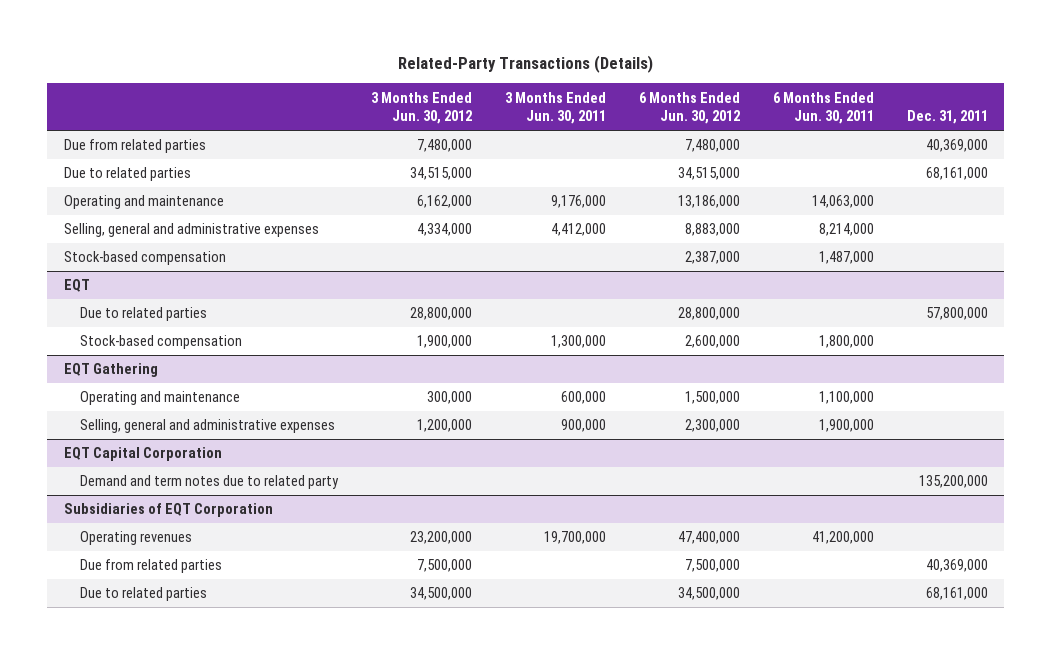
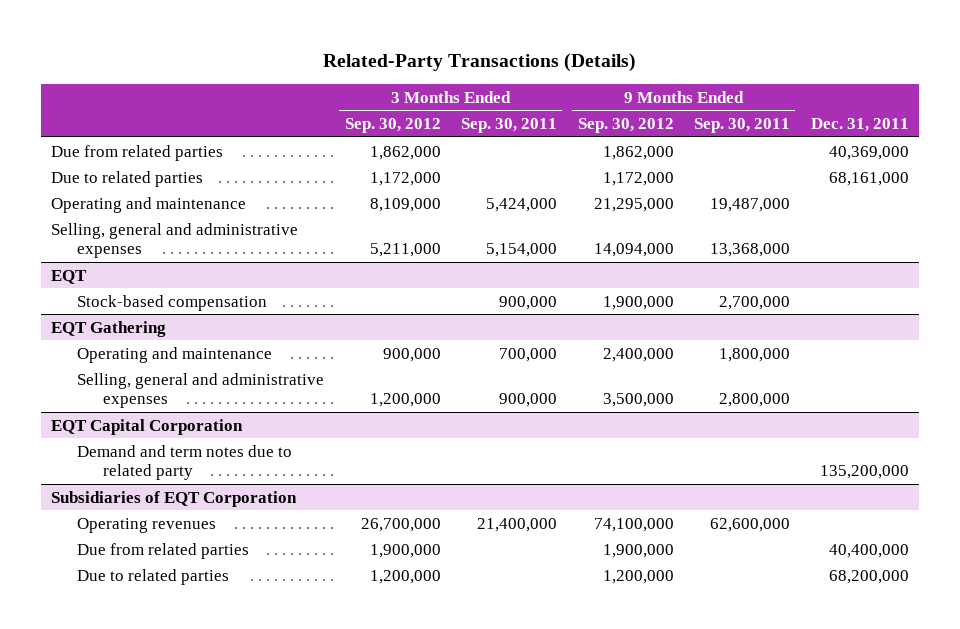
- | 3 Months Ended Jun. 30, 2012 | 3 Months Ended Jun. 30, 2011 | 6 Months Ended Jun. 30, 2012 | 6 Months Ended Jun. 30, 2011 | Dec. 31, 2011
+ | 3 Months Ended Sep. 30, 2012 | 3 Months Ended Sep. 30, 2011 | 9 Months Ended Sep. 30, 2012 | 9 Months Ended Sep. 30, 2011 | Dec. 31, 2011
- Stock-based compensation | | | 2,387,000 | 1,487,000 |
@ EQT
- Due to related parties | 28,800,000 | | 28,800,000 | | 57,800,000
@ Subsidiaries of EQT Corporation
- Due from related parties | 7,500,000 | | 7,500,000 | | 40,369,000
- Due to related parties | 34,500,000 | | 34,500,000 | | 68,161,000
+ Due from related parties | 1,900,000 | | 1,900,000 | | 40,400,000
+ Due to related parties | 1,200,000 | | 1,200,000 | | 68,200,000

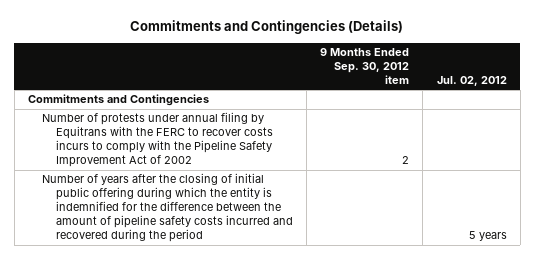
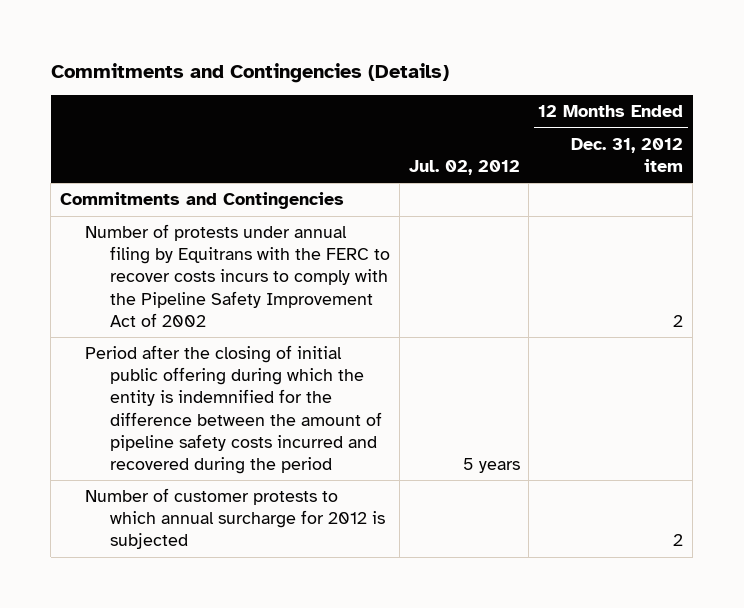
- | 9 Months Ended Sep. 30, 2012 item | Jul. 02, 2012
+ | Jul. 02, 2012 | 12 Months Ended Dec. 31, 2012 item
- Number of years after the closing of initial public offering during which the entity is indemnified for the difference between the amount of pipeline safety costs incurred and recovered during the period | | 5 years
+ Period after the closing of initial public offering during which the entity is indemnified for the difference between the amount of pipeline safety costs incurred and recovered during the period | 5 years |
+ Number of customer protests to which annual surcharge for 2012 is subjected | | 2

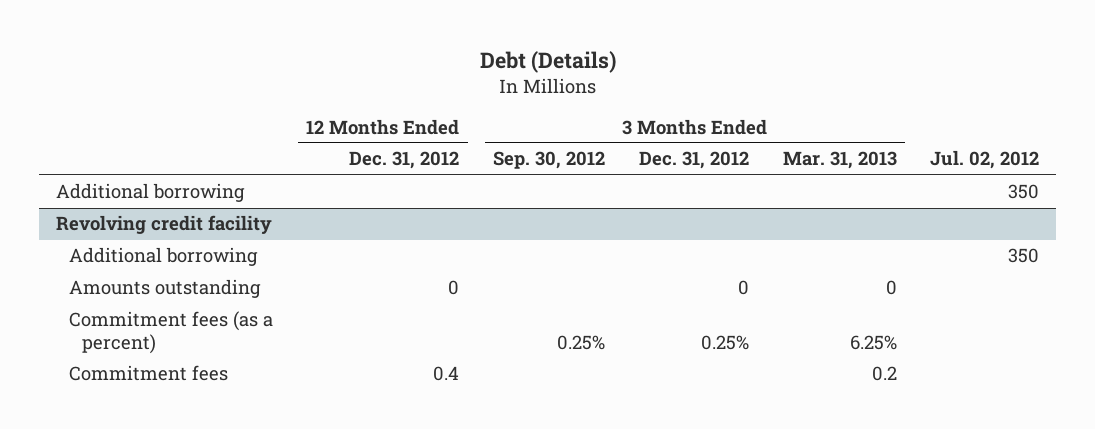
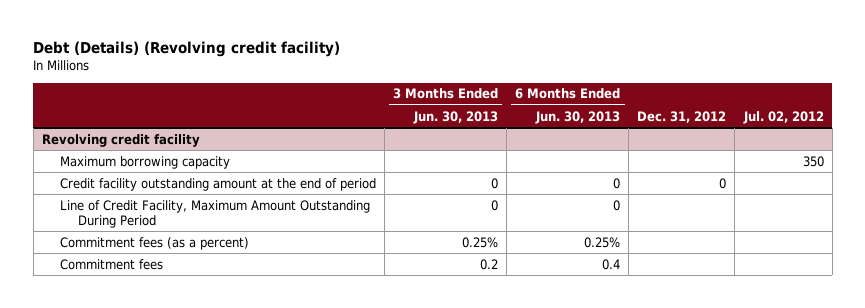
- Debt (Details)
+ Debt (Details) (Revolving credit facility)
- | 12 Months Ended Dec. 31, 2012 | 3 Months Ended Sep. 30, 2012 | 3 Months Ended Dec. 31, 2012 | 3 Months Ended Mar. 31, 2013 | Jul. 02, 2012
+ | 3 Months Ended Jun. 30, 2013 | 6 Months Ended Jun. 30, 2013 | Dec. 31, 2012 | Jul. 02, 2012
- Additional borrowing | | | | | 350
@ Revolving credit facility
- Additional borrowing | | | | | 350
- Amounts outstanding | 0 | | 0 | 0 |
+ Maximum borrowing capacity | | | | 350
+ Credit facility outstanding amount at the end of period | 0 | 0 | 0 |
+ Line of Credit Facility, Maximum Amount Outstanding During Period | 0 | 0 | |

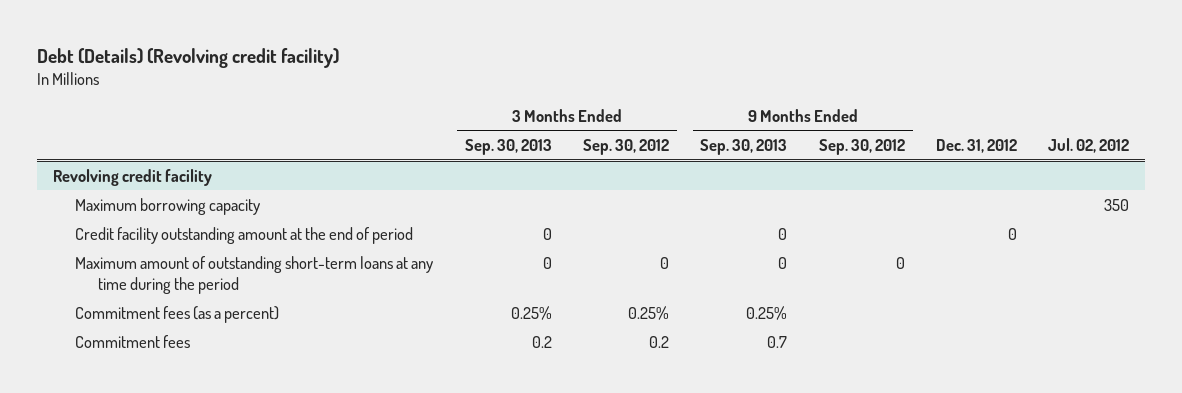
- | 3 Months Ended Jun. 30, 2013 | 6 Months Ended Jun. 30, 2013 | Dec. 31, 2012 | Jul. 02, 2012
+ | 3 Months Ended Sep. 30, 2013 | 3 Months Ended Sep. 30, 2012 | 9 Months Ended Sep. 30, 2013 | 9 Months Ended Sep. 30, 2012 | Dec. 31, 2012 | Jul. 02, 2012
@ Revolving credit facility
- Line of Credit Facility, Maximum Amount Outstanding During Period | 0 | 0 | |
+ Maximum amount of outstanding short-term loans at any time during the period | 0 | 0 | 0 | 0 | |

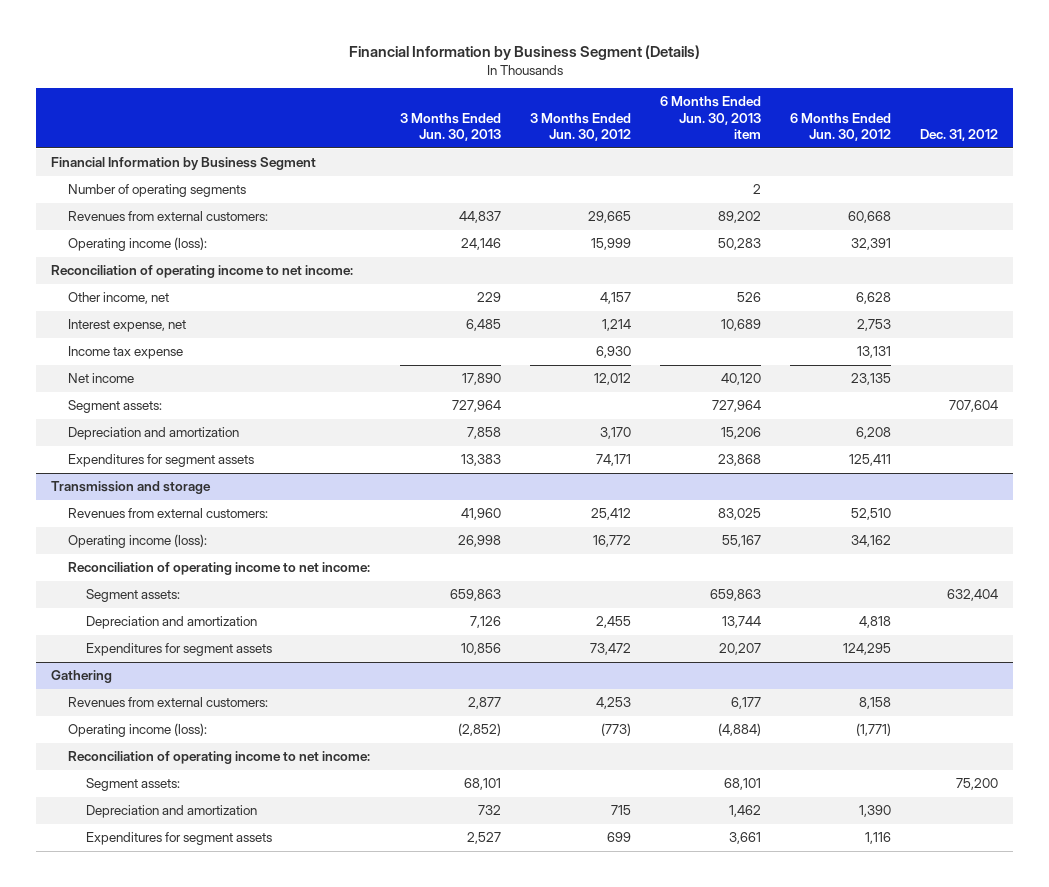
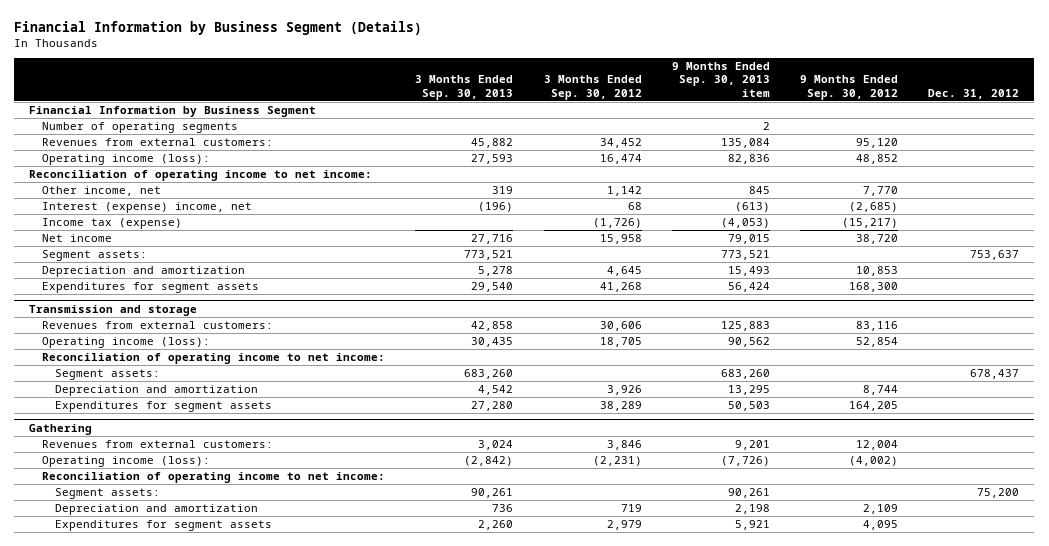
- | 3 Months Ended Jun. 30, 2013 | 3 Months Ended Jun. 30, 2012 | 6 Months Ended Jun. 30, 2013 item | 6 Months Ended Jun. 30, 2012 | Dec. 31, 2012
+ | 3 Months Ended Sep. 30, 2013 | 3 Months Ended Sep. 30, 2012 | 9 Months Ended Sep. 30, 2013 item | 9 Months Ended Sep. 30, 2012 | Dec. 31, 2012
- Interest expense, net | 6,485 | 1,214 | 10,689 | 2,753 |
- Income tax expense | | 6,930 | | 13,131 |
+ Interest (expense) income, net | (196) | 68 | (613) | (2,685) |
+ Income tax (expense) | | (1,726) | (4,053) | (15,217) |
- Segment assets: | 727,964 | | 727,964 | | 707,604
+ Segment assets: | 773,521 | | 773,521 | | 753,637
@ Transmission and storage
- Segment assets: | 659,863 | | 659,863 | | 632,404
+ Segment assets: | 683,260 | | 683,260 | | 678,437

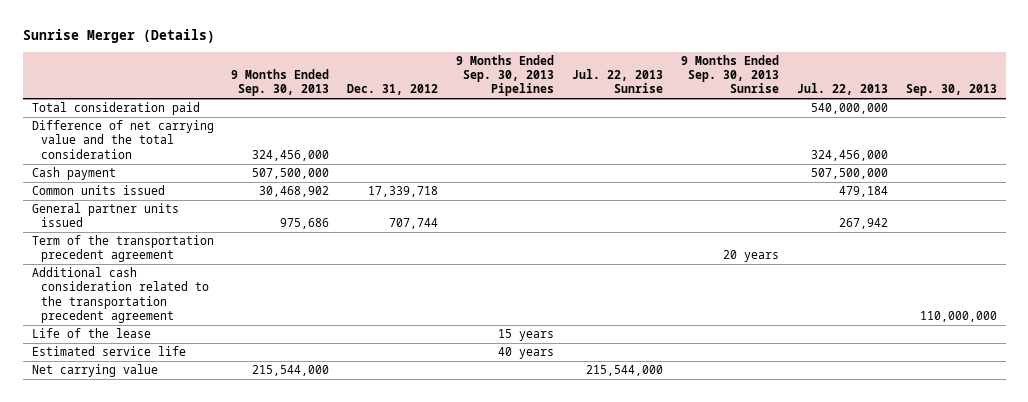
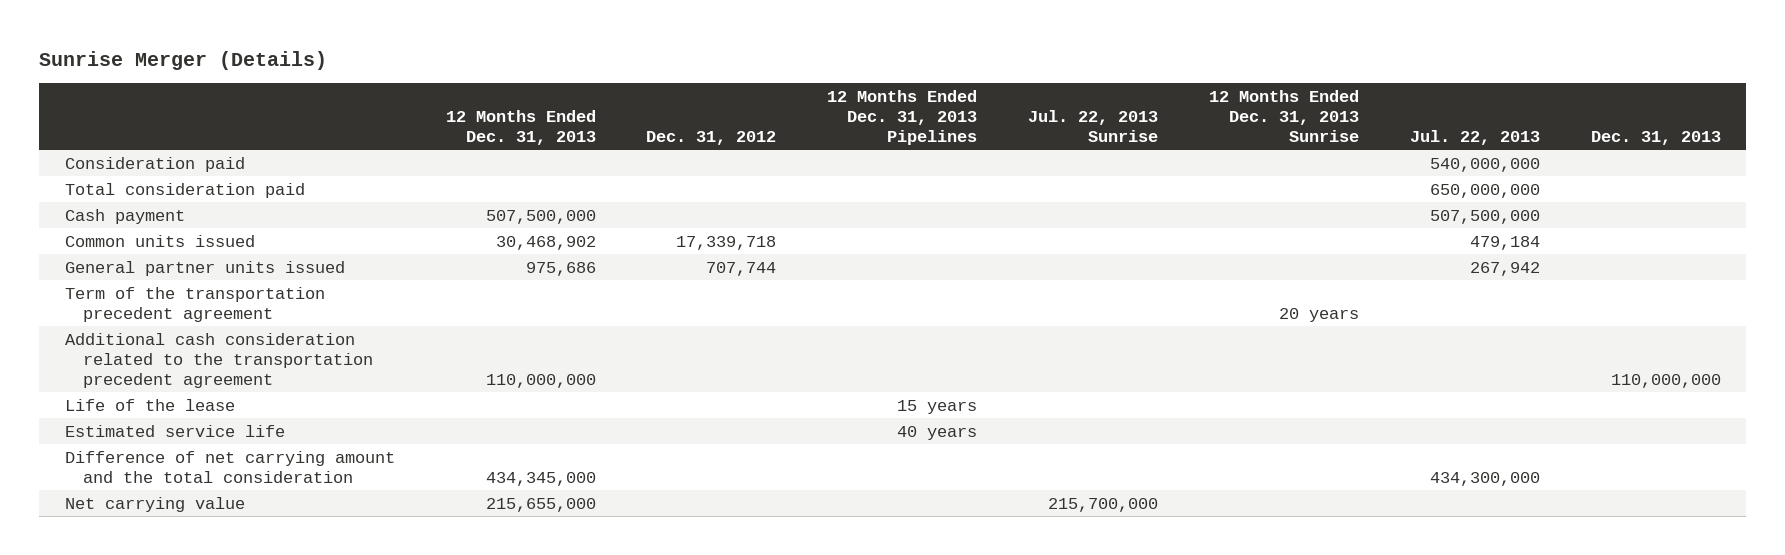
- | 9 Months Ended Sep. 30, 2013 | Dec. 31, 2012 | 9 Months Ended Sep. 30, 2013 Pipelines | Jul. 22, 2013 Sunrise | 9 Months Ended Sep. 30, 2013 Sunrise | Jul. 22, 2013 | Sep. 30, 2013
+ | 12 Months Ended Dec. 31, 2013 | Dec. 31, 2012 | 12 Months Ended Dec. 31, 2013 Pipelines | Jul. 22, 2013 Sunrise | 12 Months Ended Dec. 31, 2013 Sunrise | Jul. 22, 2013 | Dec. 31, 2013
- Total consideration paid | | | | | | 540,000,000 |
- Difference of net carrying value and the total consideration | 324,456,000 | | | | | 324,456,000 |
+ Consideration paid | | | | | | 540,000,000 |
+ Total consideration paid | | | | | | 650,000,000 |
- Net carrying value | 215,544,000 | | | 215,544,000 | | |
+ Difference of net carrying amount and the total consideration | 434,345,000 | | | | | 434,300,000 |
+ Net carrying value | 215,655,000 | | | 215,700,000 | | |

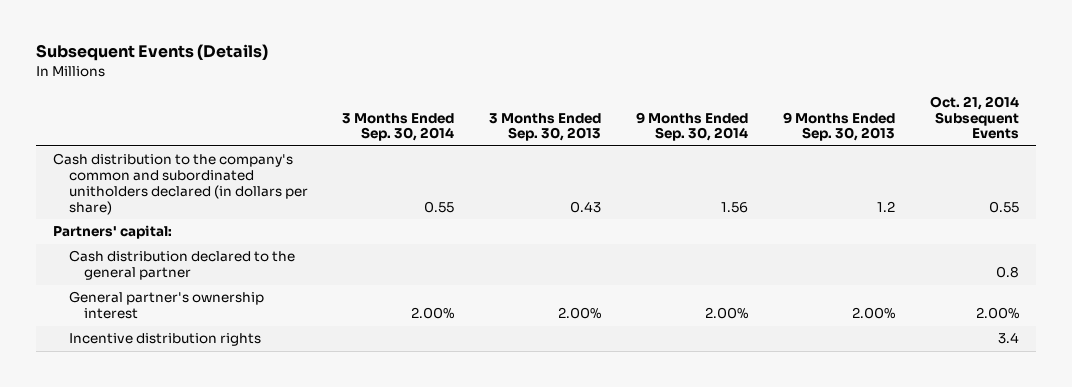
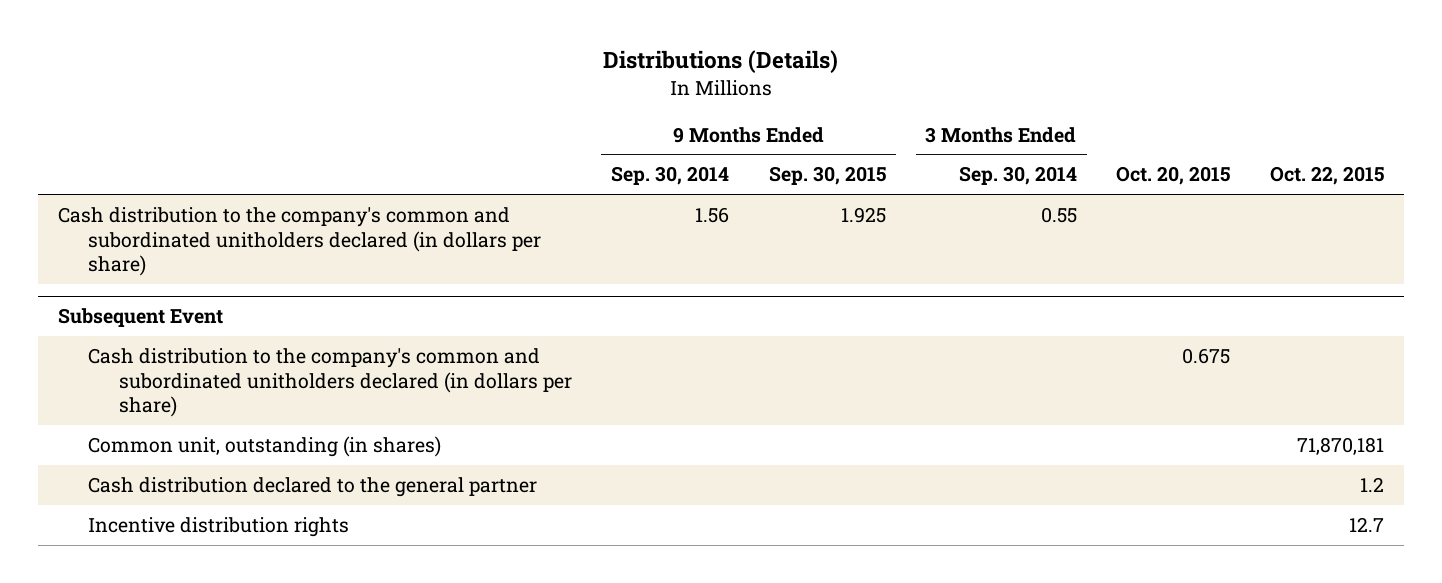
- Subsequent Events (Details)
+ Distributions (Details)
- | 3 Months Ended Sep. 30, 2014 | 3 Months Ended Sep. 30, 2013 | 9 Months Ended Sep. 30, 2014 | 9 Months Ended Sep. 30, 2013 | Oct. 21, 2014 Subsequent Events
+ | 9 Months Ended Sep. 30, 2014 | 9 Months Ended Sep. 30, 2015 | 3 Months Ended Sep. 30, 2014 | Oct. 20, 2015 | Oct. 22, 2015
- Partners' capital:
- Cash distribution declared to the general partner | | | | | 0.8
- General partner's ownership interest | 2.00% | 2.00% | 2.00% | 2.00% | 2.00%
- Incentive distribution rights | | | | | 3.4
+ Subsequent Event
+ Cash distribution to the company's common and subordinated unitholders declared (in dollars per share) | | | | 0.675 |
+ Common unit, outstanding (in shares) | | | | | 71,870,181
+ Cash distribution declared to the general partner | | | | | 1.2
+ Incentive distribution rights | | | | | 12.7

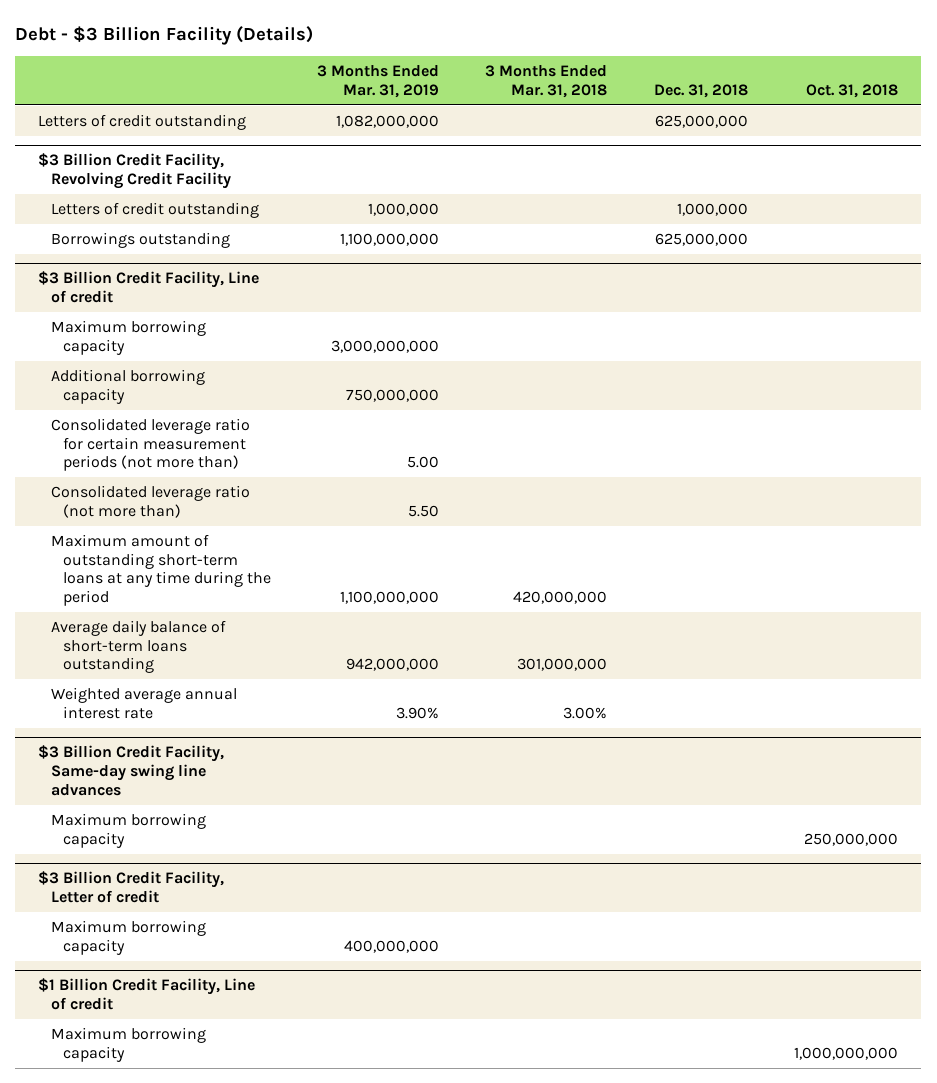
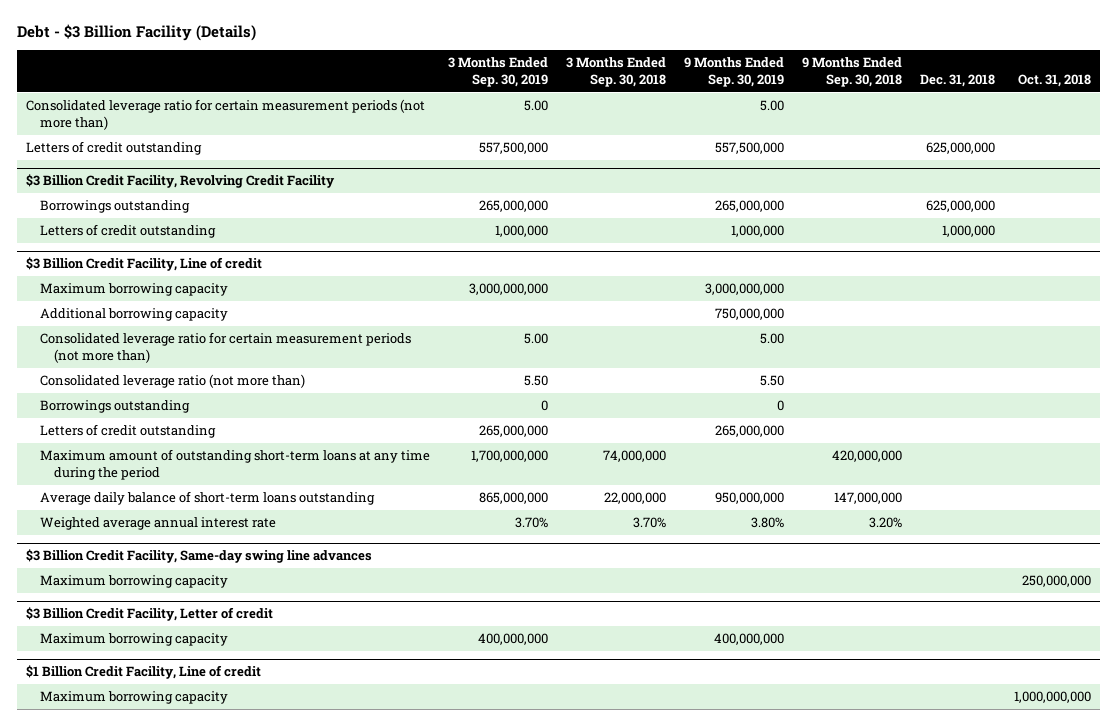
- | 3 Months Ended Mar. 31, 2019 | 3 Months Ended Mar. 31, 2018 | Dec. 31, 2018 | Oct. 31, 2018
+ | 3 Months Ended Sep. 30, 2019 | 3 Months Ended Sep. 30, 2018 | 9 Months Ended Sep. 30, 2019 | 9 Months Ended Sep. 30, 2018 | Dec. 31, 2018 | Oct. 31, 2018
+ Consolidated leverage ratio for certain measurement periods (not more than) | 5.00 | | 5.00 | | |
@ $3 Billion Credit Facility, Revolving Credit Facility
moved down: Letters of credit outstanding | 1,000,000 | | 1,000,000 | | 1,000,000 |
@ $3 Billion Credit Facility, Line of credit
+ Borrowings outstanding | 0 | | 0 | | |
+ Letters of credit outstanding | 265,000,000 | | 265,000,000 | | |

